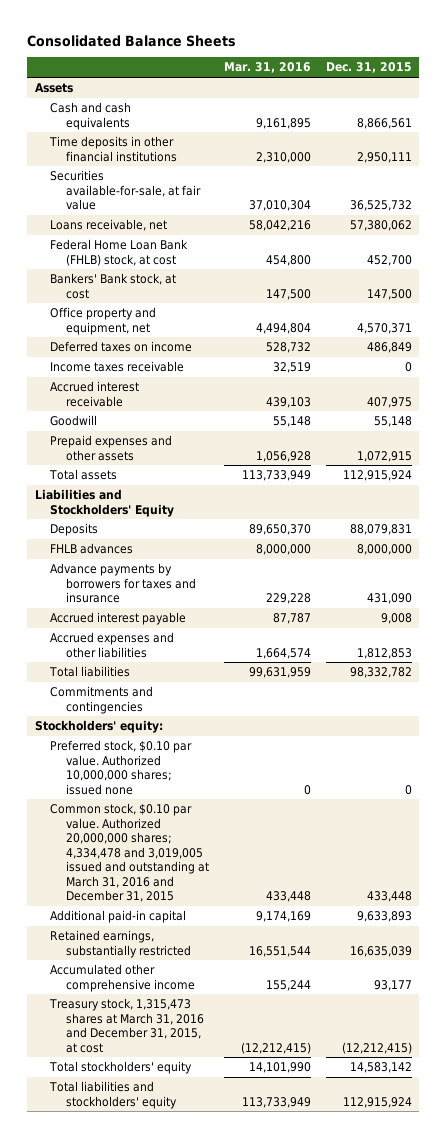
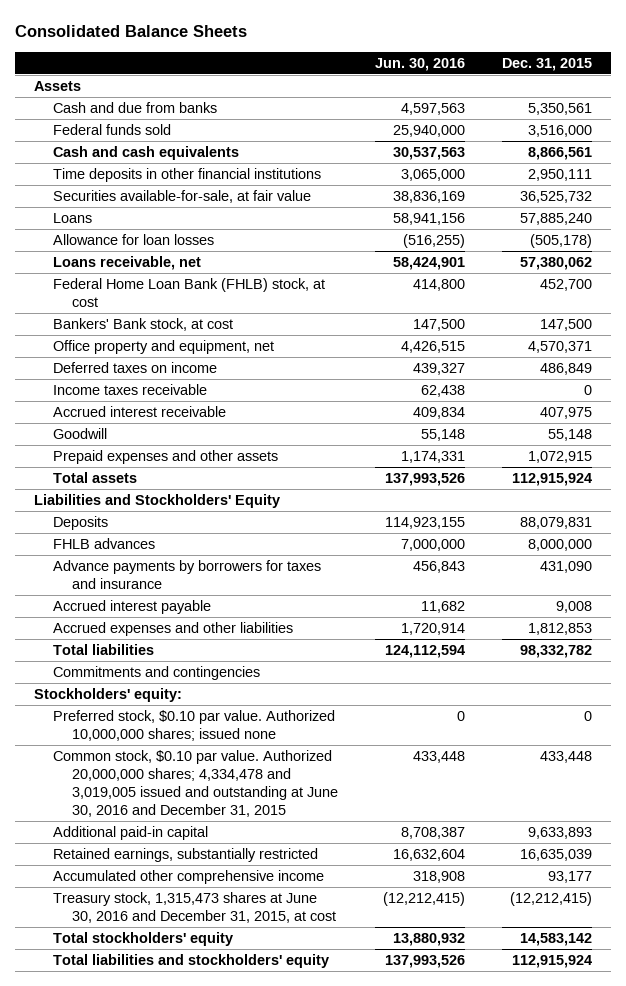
- | Mar. 31, 2016 | Dec. 31, 2015
+ | Jun. 30, 2016 | Dec. 31, 2015
+ Cash and due from banks | 4,597,563 | 5,350,561
+ Federal funds sold | 25,940,000 | 3,516,000
+ Loans | 58,941,156 | 57,885,240
+ Allowance for loan losses | (516,255) | (505,178)
- Common stock, $0.10 par value. Authorized 20,000,000 shares; 4,334,478 and 3,019,005 issued and outstanding at March 31, 2016 and December 31, 2015 | 433,448 | 433,448
+ Common stock, $0.10 par value. Authorized 20,000,000 shares; 4,334,478 and 3,019,005 issued and outstanding at June 30, 2016 and December 31, 2015 | 433,448 | 433,448
- Treasury stock, 1,315,473 shares at March 31, 2016 and December 31, 2015, at cost | (12,212,415) | (12,212,415)
+ Treasury stock, 1,315,473 shares at June 30, 2016 and December 31, 2015, at cost | (12,212,415) | (12,212,415)

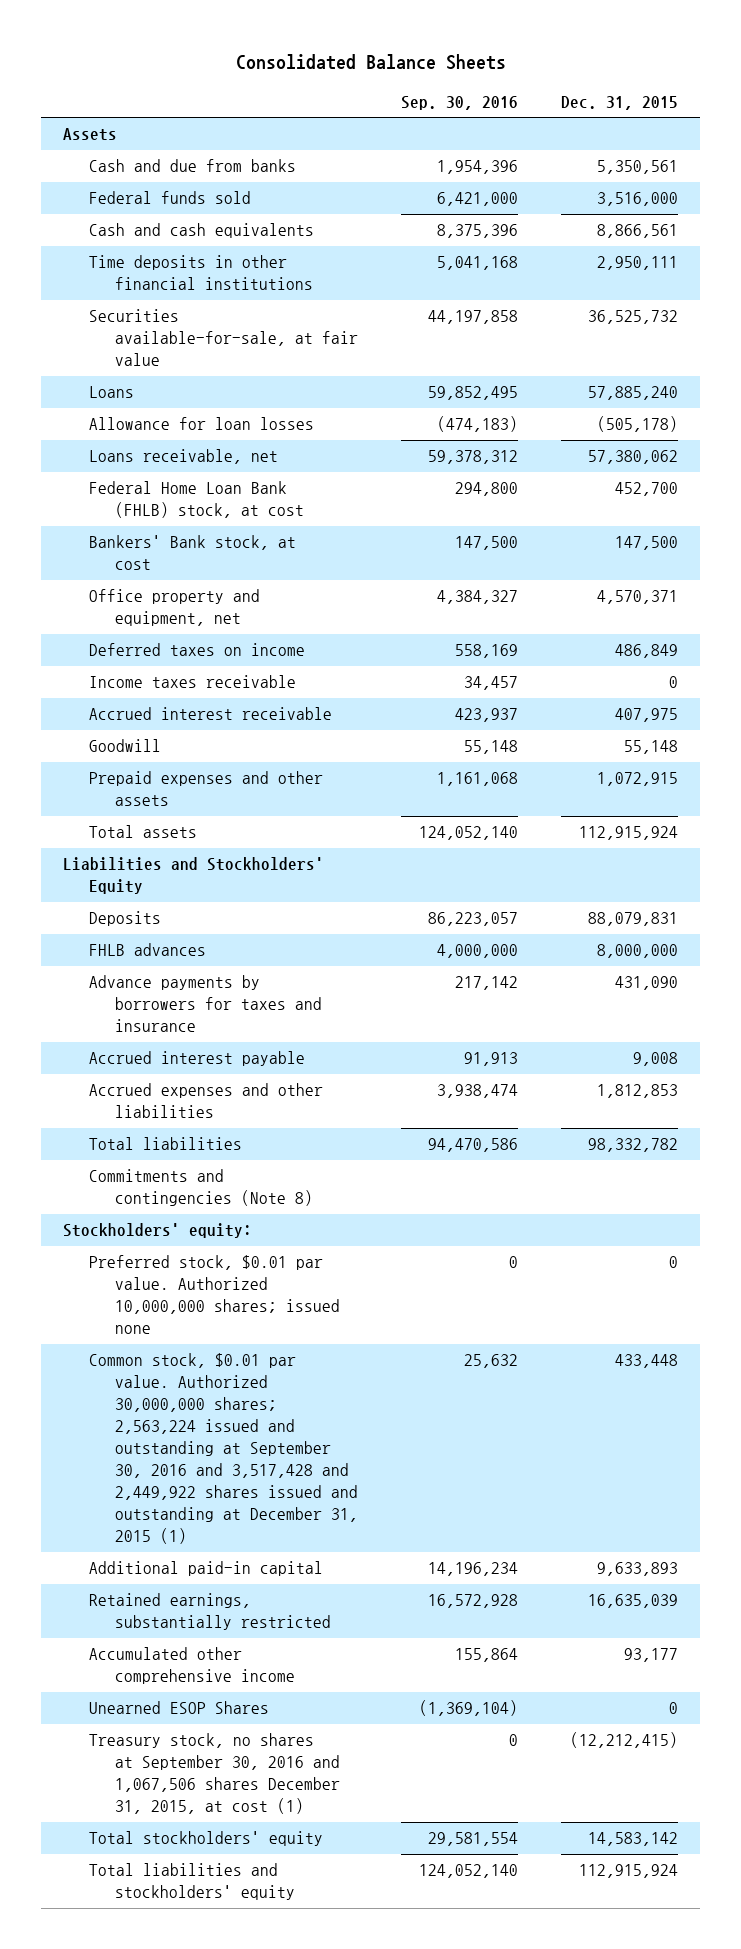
- | Jun. 30, 2016 | Dec. 31, 2015
+ | Sep. 30, 2016 | Dec. 31, 2015
- Commitments and contingencies
+ Commitments and contingencies (Note 8)
- Preferred stock, $0.10 par value. Authorized 10,000,000 shares; issued none | 0 | 0
- Common stock, $0.10 par value. Authorized 20,000,000 shares; 4,334,478 and 3,019,005 issued and outstanding at June 30, 2016 and December 31, 2015 | 433,448 | 433,448
+ Preferred stock, $0.01 par value. Authorized 10,000,000 shares; issued none | 0 | 0
+ Common stock, $0.01 par value. Authorized 30,000,000 shares; 2,563,224 issued and outstanding at September 30, 2016 and 3,517,428 and 2,449,922 shares issued and outstanding at December 31, 2015 (1) | 25,632 | 433,448
- Treasury stock, 1,315,473 shares at June 30, 2016 and December 31, 2015, at cost | (12,212,415) | (12,212,415)
+ Unearned ESOP Shares | (1,369,104) | 0
+ Treasury stock, no shares at September 30, 2016 and 1,067,506 shares December 31, 2015, at cost (1) | 0 | (12,212,415)

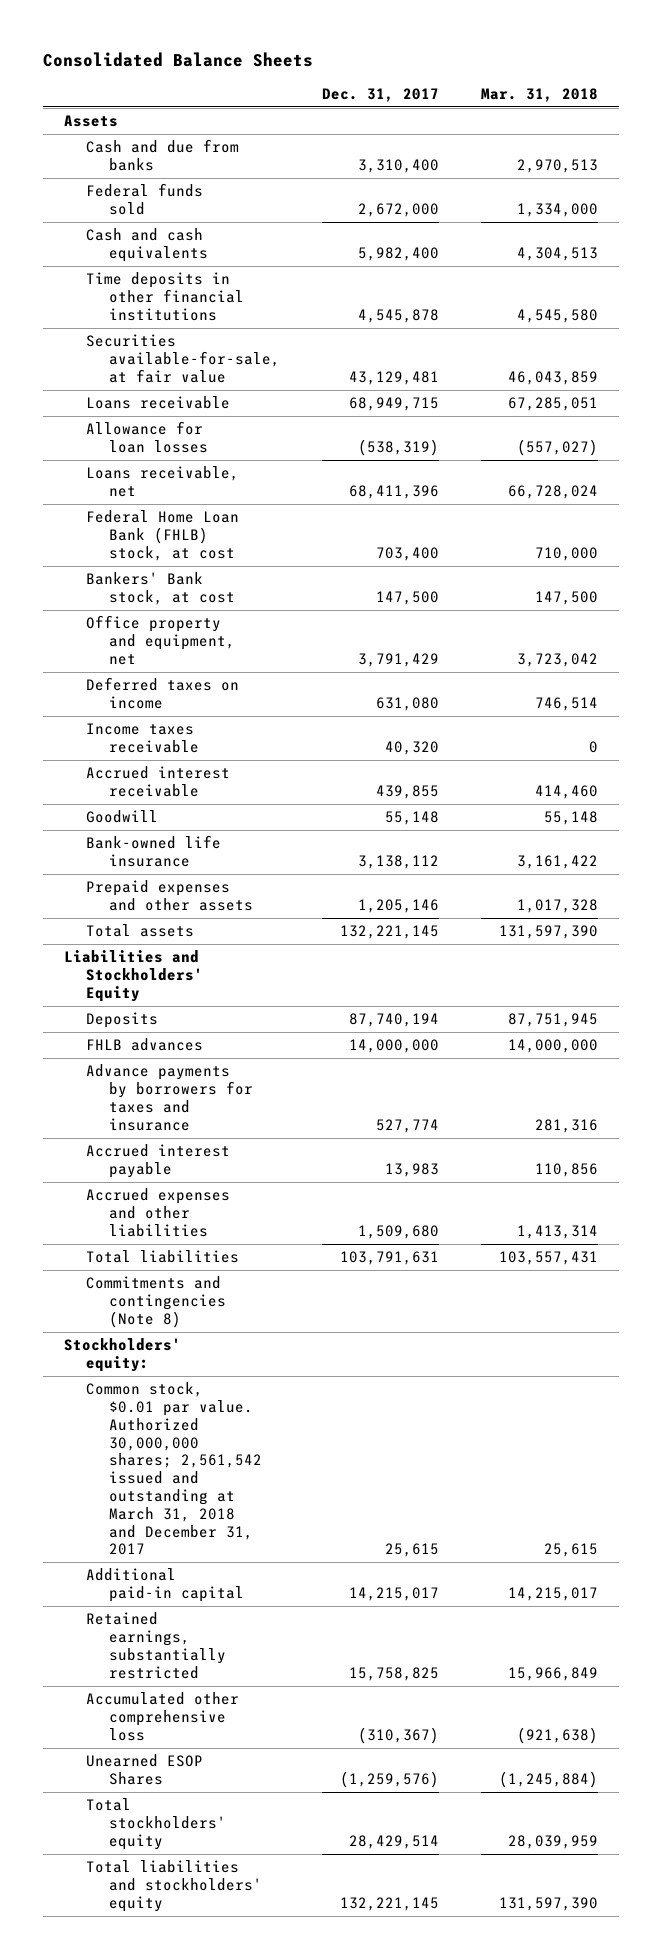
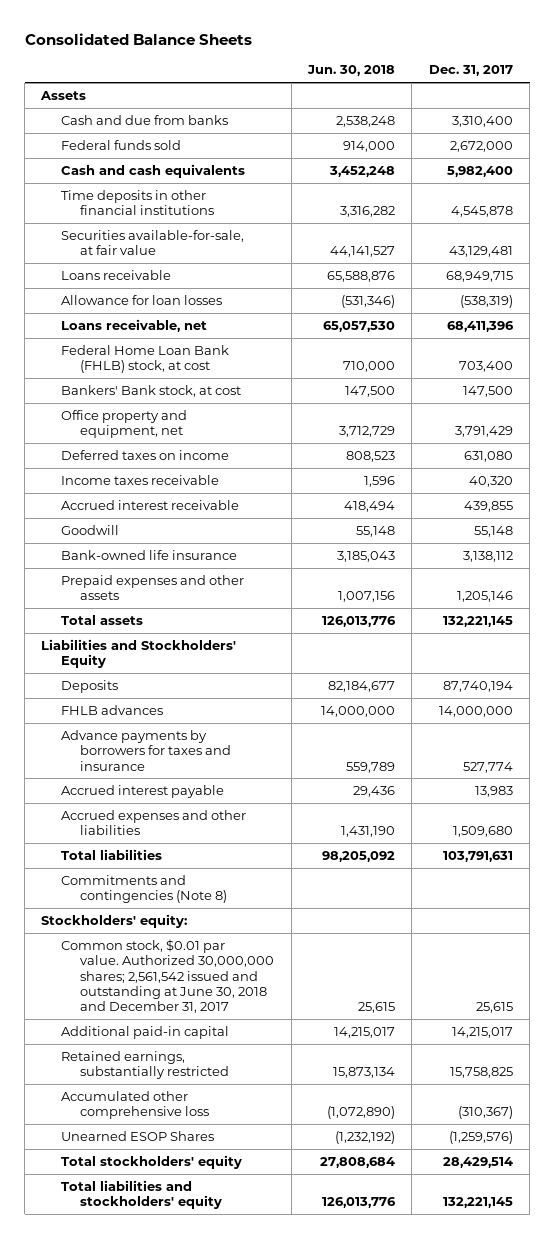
- | Dec. 31, 2017 | Mar. 31, 2018
+ | Jun. 30, 2018 | Dec. 31, 2017
- Common stock, $0.01 par value. Authorized 30,000,000 shares; 2,561,542 issued and outstanding at March 31, 2018 and December 31, 2017 | 25,615 | 25,615
+ Common stock, $0.01 par value. Authorized 30,000,000 shares; 2,561,542 issued and outstanding at June 30, 2018 and December 31, 2017 | 25,615 | 25,615

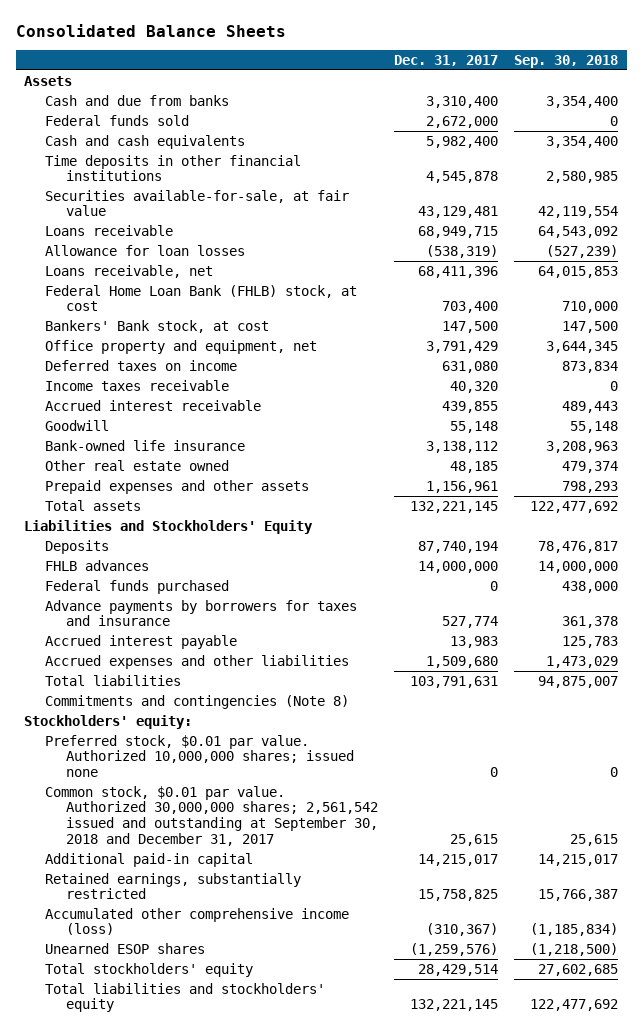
- | Jun. 30, 2018 | Dec. 31, 2017
+ | Dec. 31, 2017 | Sep. 30, 2018
- Prepaid expenses and other assets | 1,007,156 | 1,205,146
+ Other real estate owned | 48,185 | 479,374
+ Prepaid expenses and other assets | 1,156,961 | 798,293
+ Federal funds purchased | 0 | 438,000
- Common stock, $0.01 par value. Authorized 30,000,000 shares; 2,561,542 issued and outstanding at June 30, 2018 and December 31, 2017 | 25,615 | 25,615
+ Preferred stock, $0.01 par value. Authorized 10,000,000 shares; issued none | 0 | 0
+ Common stock, $0.01 par value. Authorized 30,000,000 shares; 2,561,542 issued and outstanding at September 30, 2018 and December 31, 2017 | 25,615 | 25,615
- Accumulated other comprehensive loss | (1,072,890) | (310,367)
- Unearned ESOP Shares | (1,232,192) | (1,259,576)
+ Accumulated other comprehensive income (loss) | (310,367) | (1,185,834)
+ Unearned ESOP shares | (1,259,576) | (1,218,500)

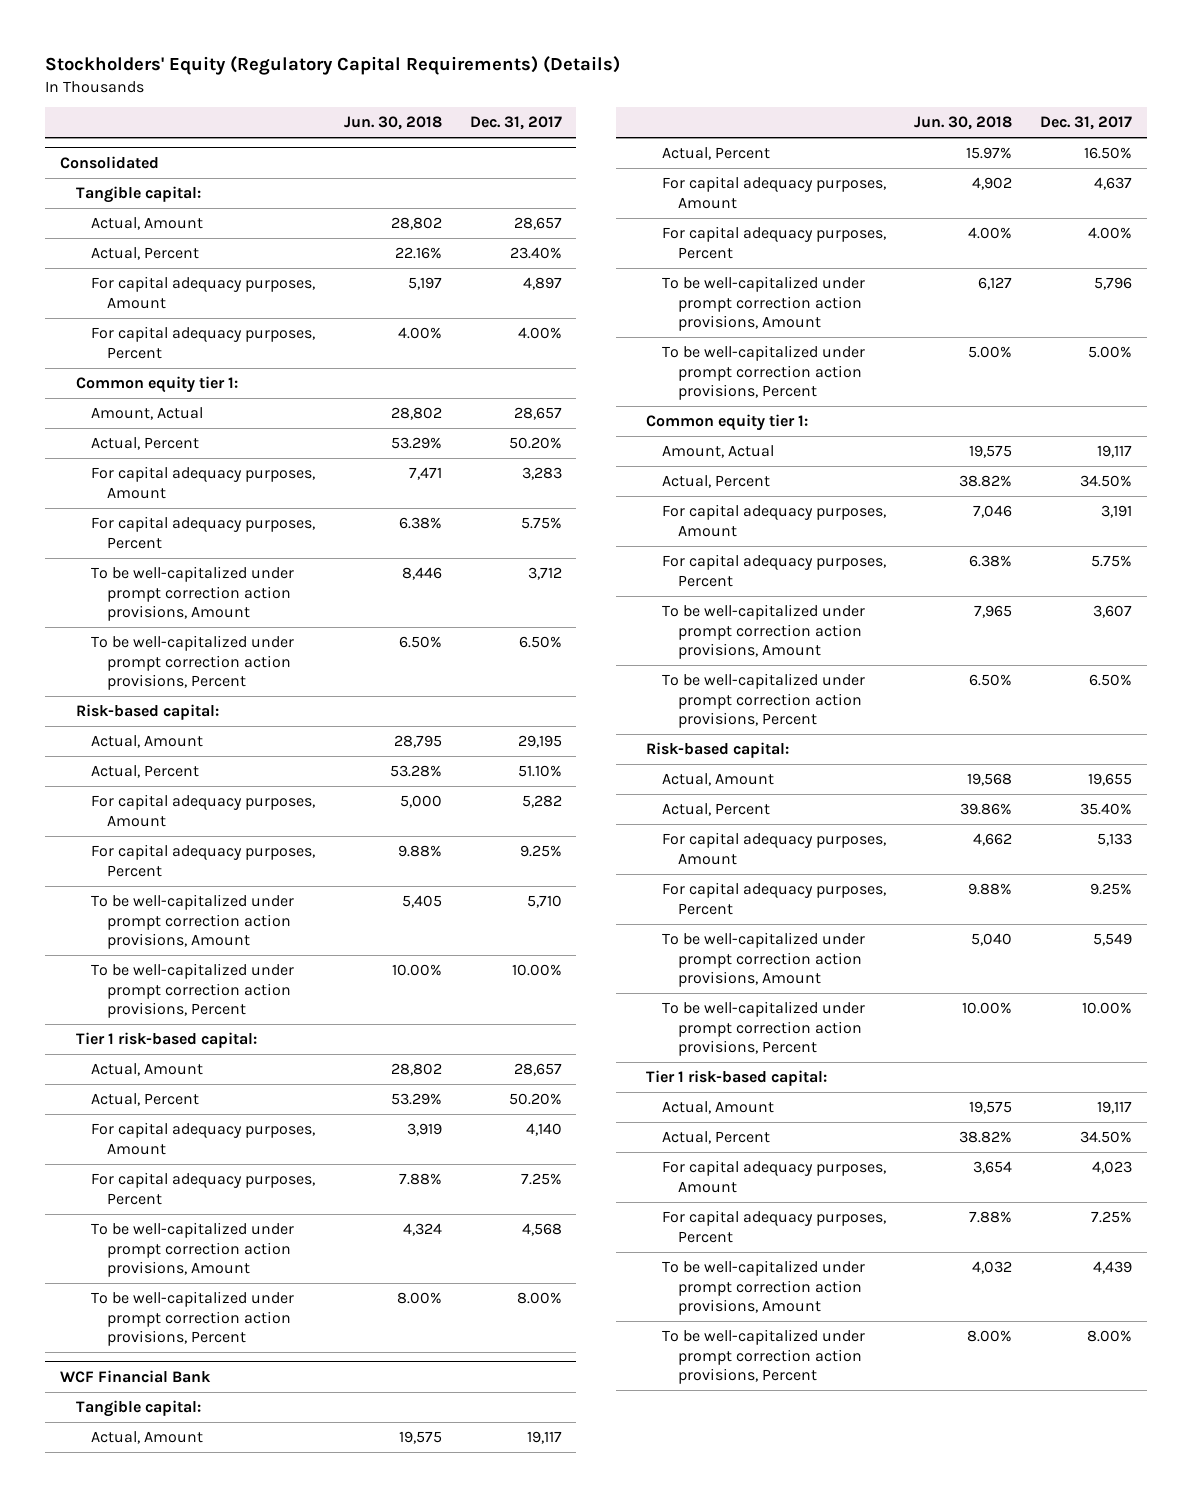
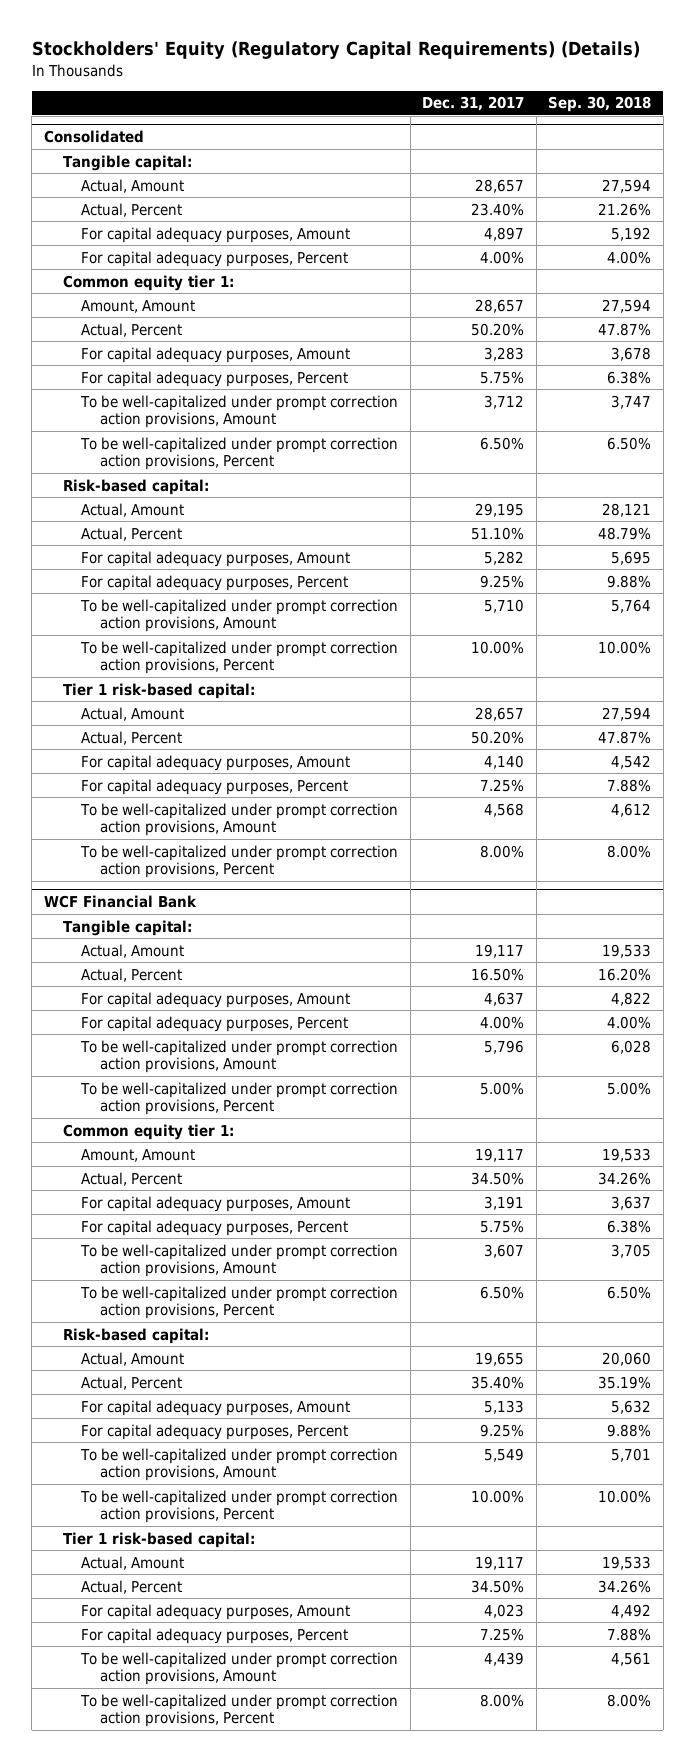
- | Jun. 30, 2018 | Dec. 31, 2017
+ | Dec. 31, 2017 | Sep. 30, 2018
@ Consolidated
- Amount, Actual | 28,802 | 28,657
+ Amount, Amount | 28,657 | 27,594
@ WCF Financial Bank
- Amount, Actual | 19,575 | 19,117
+ Amount, Amount | 19,117 | 19,533

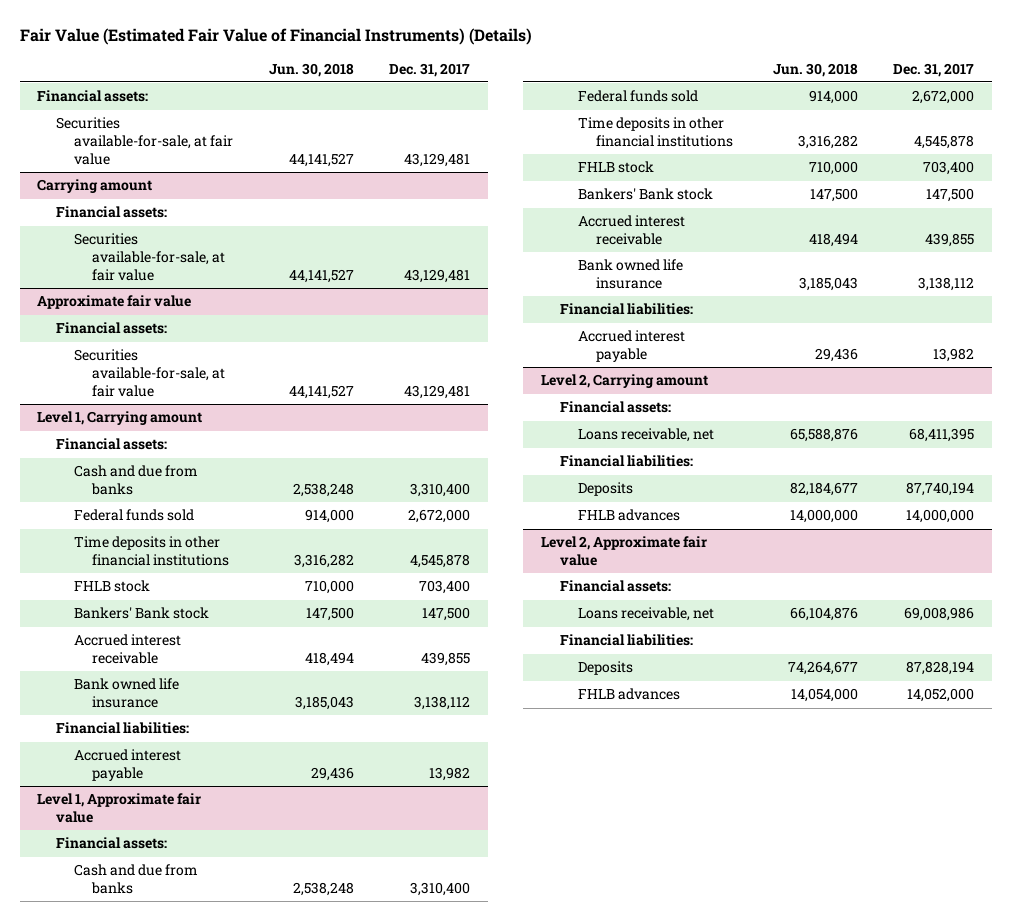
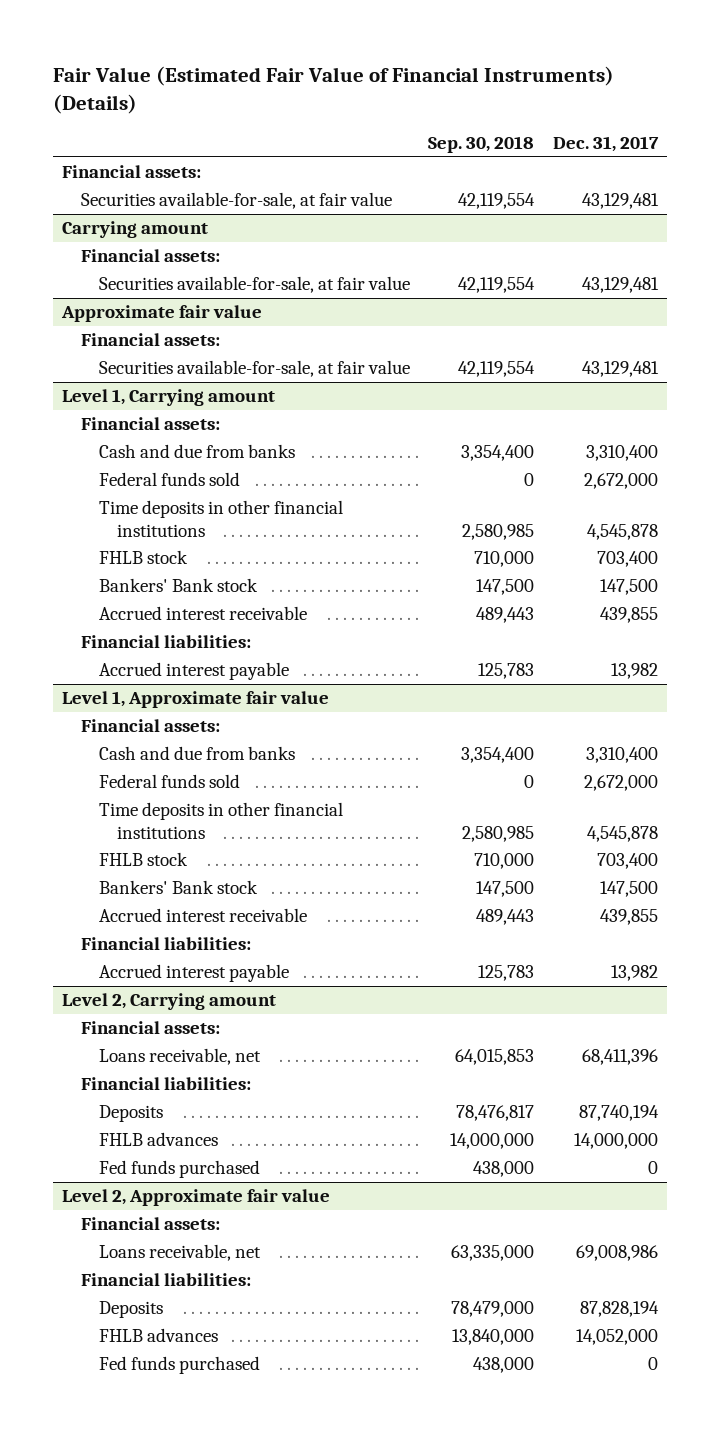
- | Jun. 30, 2018 | Dec. 31, 2017
+ | Sep. 30, 2018 | Dec. 31, 2017
@ Level 1, Carrying amount
- Bank owned life insurance | 3,185,043 | 3,138,112
@ Level 1, Approximate fair value
- Bank owned life insurance | 3,185,043 | 3,138,112
@ Level 2, Carrying amount
- Loans receivable, net | 65,588,876 | 68,411,395
+ Loans receivable, net | 64,015,853 | 68,411,396
+ Fed funds purchased | 438,000 | 0
@ Level 2, Approximate fair value
+ Fed funds purchased | 438,000 | 0

